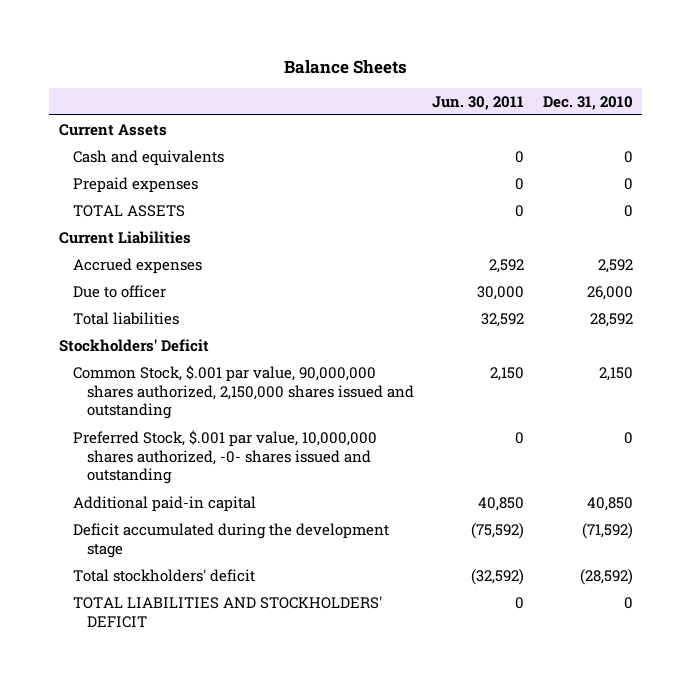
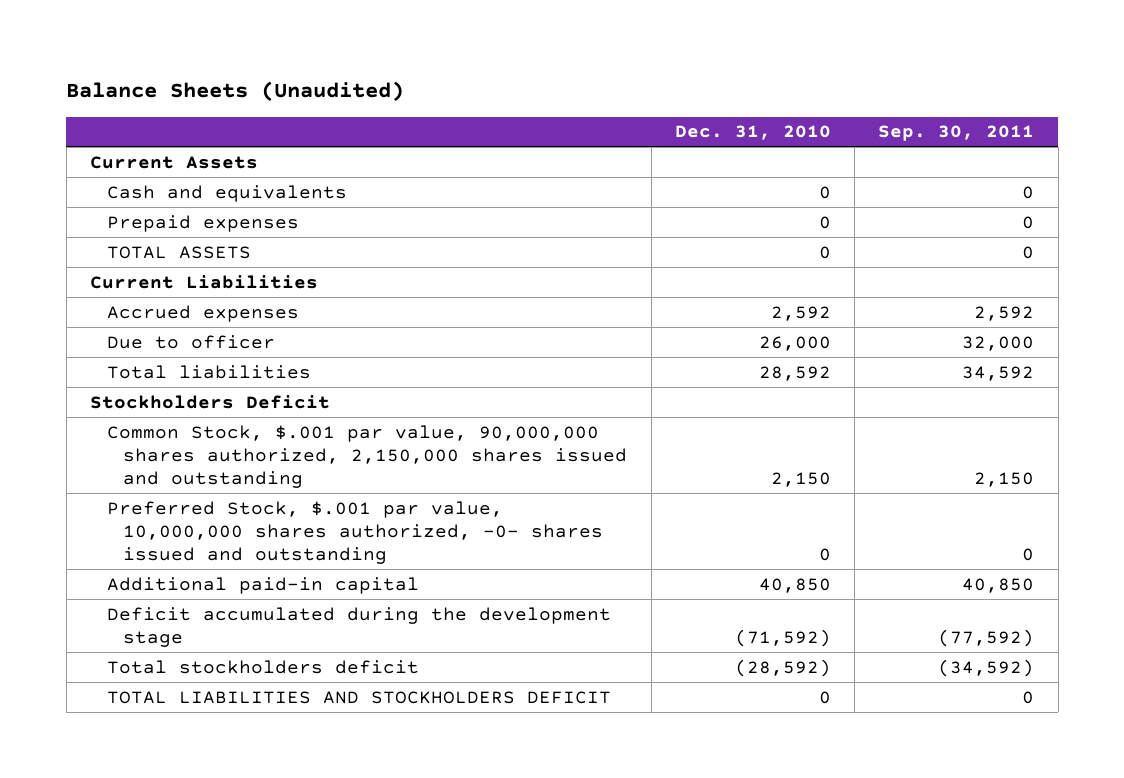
- Balance Sheets
+ Balance Sheets (Unaudited)
- | Jun. 30, 2011 | Dec. 31, 2010
+ | Dec. 31, 2010 | Sep. 30, 2011
- Stockholders' Deficit
+ Stockholders Deficit
- Total stockholders' deficit | (32,592) | (28,592)
- TOTAL LIABILITIES AND STOCKHOLDERS' DEFICIT | 0 | 0
+ Total stockholders deficit | (28,592) | (34,592)
+ TOTAL LIABILITIES AND STOCKHOLDERS DEFICIT | 0 | 0

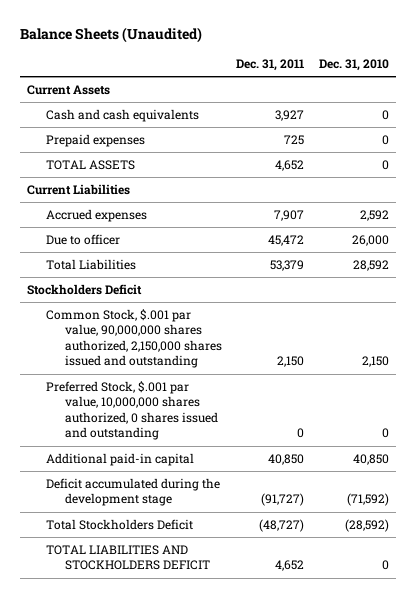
- | Dec. 31, 2010 | Sep. 30, 2011
+ | Dec. 31, 2011 | Dec. 31, 2010
- Cash and equivalents | 0 | 0
+ Cash and cash equivalents | 3,927 | 0
- Total liabilities | 28,592 | 34,592
+ Total Liabilities | 53,379 | 28,592
- Preferred Stock, $.001 par value, 10,000,000 shares authorized, -0- shares issued and outstanding | 0 | 0
+ Preferred Stock, $.001 par value, 10,000,000 shares authorized, 0 shares issued and outstanding | 0 | 0
- Total stockholders deficit | (28,592) | (34,592)
+ Total Stockholders Deficit | (48,727) | (28,592)

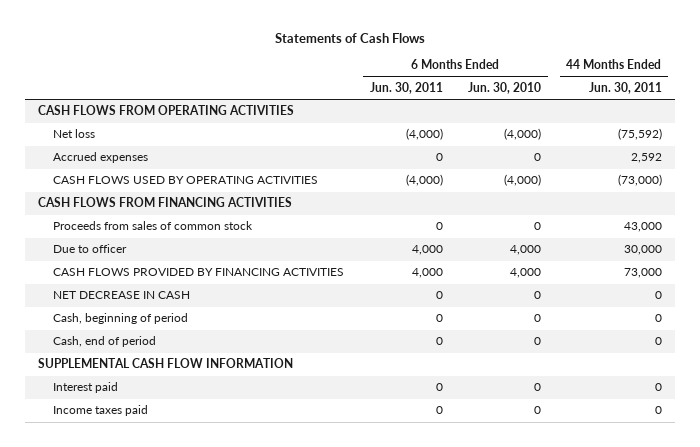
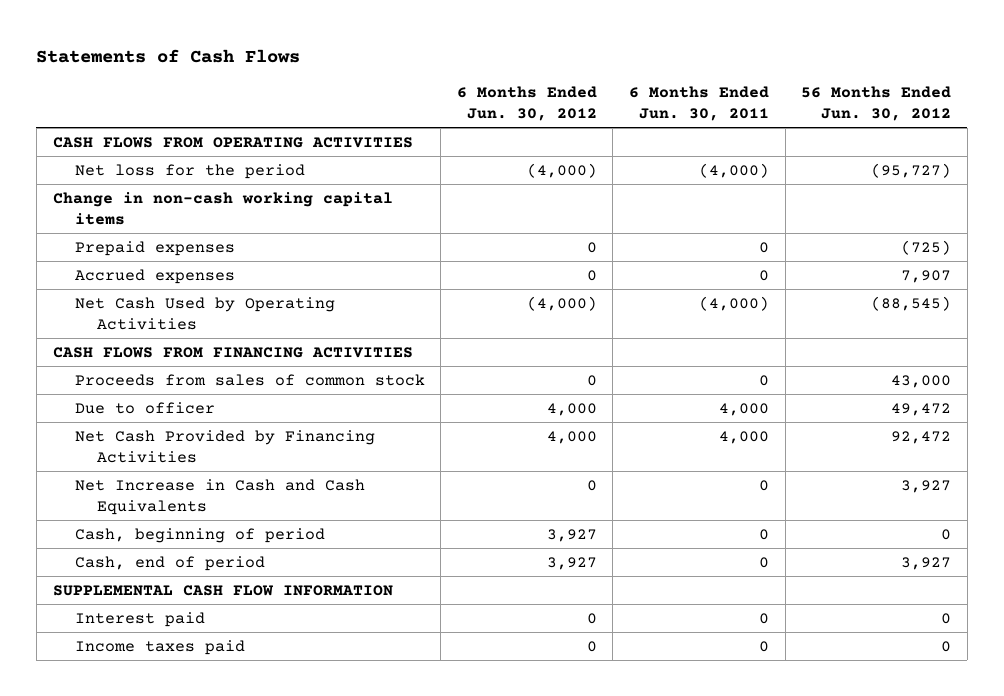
- | 6 Months Ended Jun. 30, 2011 | 6 Months Ended Jun. 30, 2010 | 44 Months Ended Jun. 30, 2011
+ | 6 Months Ended Jun. 30, 2012 | 6 Months Ended Jun. 30, 2011 | 56 Months Ended Jun. 30, 2012
- Net loss | (4,000) | (4,000) | (75,592)
+ Net loss for the period | (4,000) | (4,000) | (95,727)
+ Change in non-cash working capital items
+ Prepaid expenses | 0 | 0 | (725)
- CASH FLOWS USED BY OPERATING ACTIVITIES | (4,000) | (4,000) | (73,000)
+ Net Cash Used by Operating Activities | (4,000) | (4,000) | (88,545)
- CASH FLOWS PROVIDED BY FINANCING ACTIVITIES | 4,000 | 4,000 | 73,000
- NET DECREASE IN CASH | 0 | 0 | 0
+ Net Cash Provided by Financing Activities | 4,000 | 4,000 | 92,472
+ Net Increase in Cash and Cash Equivalents | 0 | 0 | 3,927

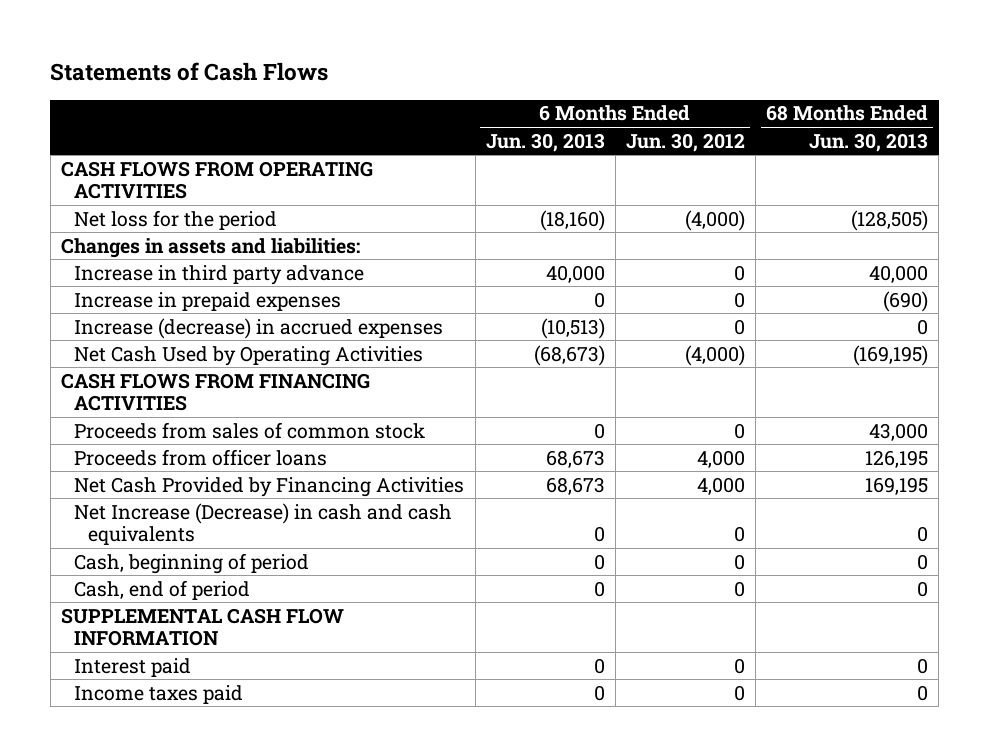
- | 6 Months Ended Jun. 30, 2012 | 6 Months Ended Jun. 30, 2011 | 56 Months Ended Jun. 30, 2012
+ | 6 Months Ended Jun. 30, 2013 | 6 Months Ended Jun. 30, 2012 | 68 Months Ended Jun. 30, 2013
- Change in non-cash working capital items
- Prepaid expenses | 0 | 0 | (725)
- Accrued expenses | 0 | 0 | 7,907
+ Changes in assets and liabilities:
+ Increase in third party advance | 40,000 | 0 | 40,000
+ Increase in prepaid expenses | 0 | 0 | (690)
+ Increase (decrease) in accrued expenses | (10,513) | 0 | 0
- Due to officer | 4,000 | 4,000 | 49,472
+ Proceeds from officer loans | 68,673 | 4,000 | 126,195
- Net Increase in Cash and Cash Equivalents | 0 | 0 | 3,927
- Cash, beginning of period | 3,927 | 0 | 0
- Cash, end of period | 3,927 | 0 | 3,927
+ Net Increase (Decrease) in cash and cash equivalents | 0 | 0 | 0
+ Cash, beginning of period | 0 | 0 | 0
+ Cash, end of period | 0 | 0 | 0

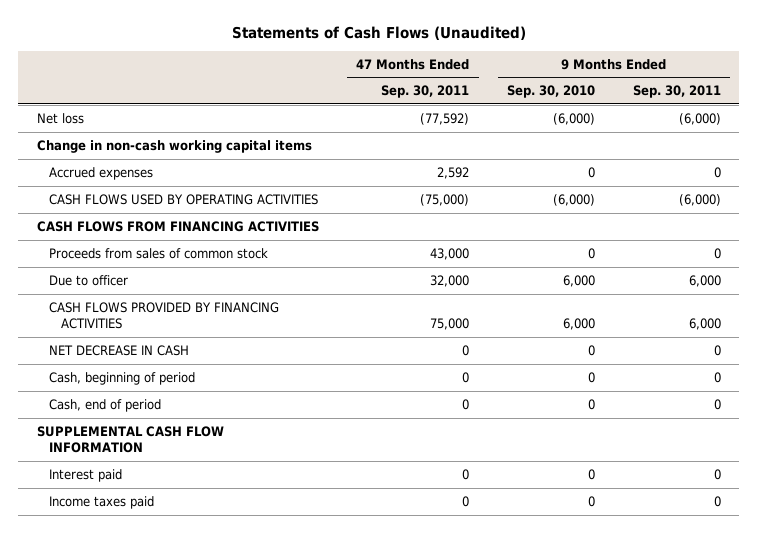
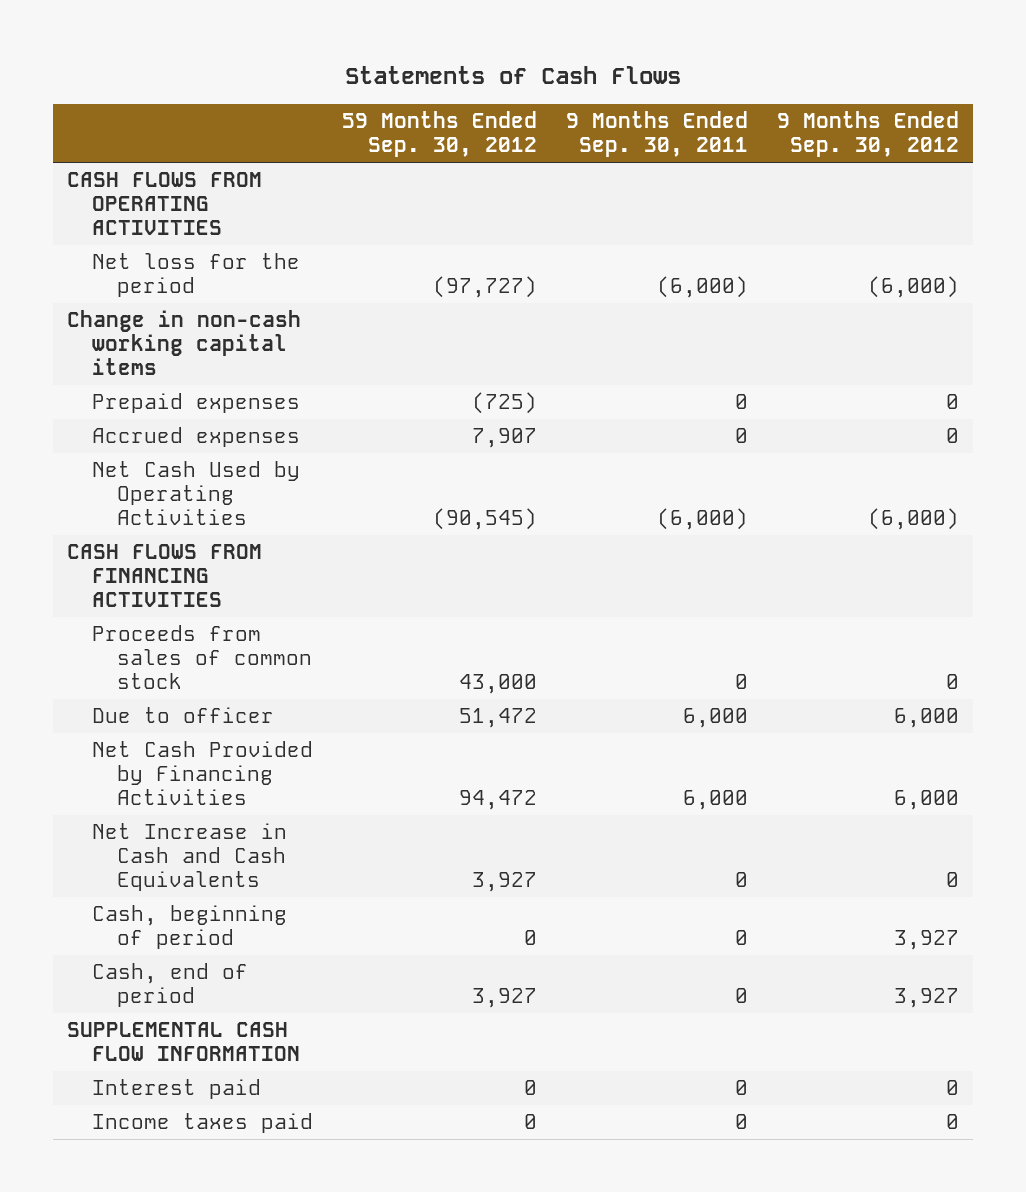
- Statements of Cash Flows (Unaudited)
+ Statements of Cash Flows
- | 47 Months Ended Sep. 30, 2011 | 9 Months Ended Sep. 30, 2010 | 9 Months Ended Sep. 30, 2011
+ | 59 Months Ended Sep. 30, 2012 | 9 Months Ended Sep. 30, 2011 | 9 Months Ended Sep. 30, 2012
- Net loss | (77,592) | (6,000) | (6,000)
+ CASH FLOWS FROM OPERATING ACTIVITIES
+ Net loss for the period | (97,727) | (6,000) | (6,000)
+ Prepaid expenses | (725) | 0 | 0
- CASH FLOWS USED BY OPERATING ACTIVITIES | (75,000) | (6,000) | (6,000)
+ Net Cash Used by Operating Activities | (90,545) | (6,000) | (6,000)
- CASH FLOWS PROVIDED BY FINANCING ACTIVITIES | 75,000 | 6,000 | 6,000
- NET DECREASE IN CASH | 0 | 0 | 0
+ Net Cash Provided by Financing Activities | 94,472 | 6,000 | 6,000
+ Net Increase in Cash and Cash Equivalents | 3,927 | 0 | 0

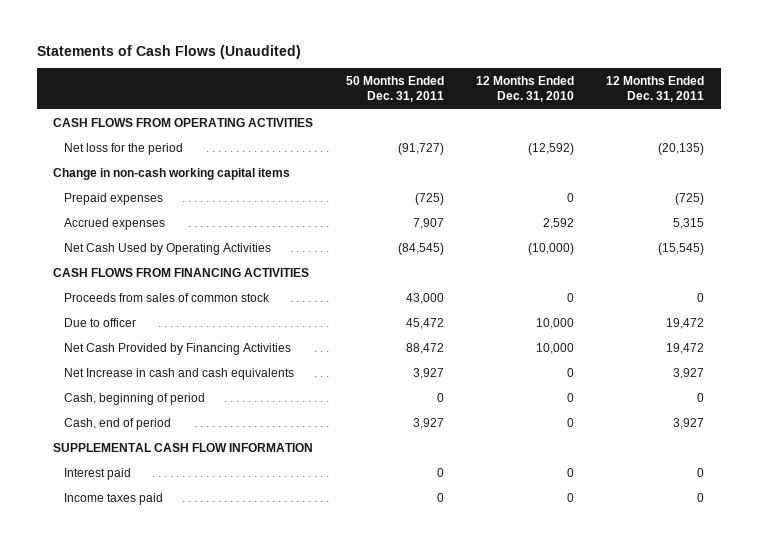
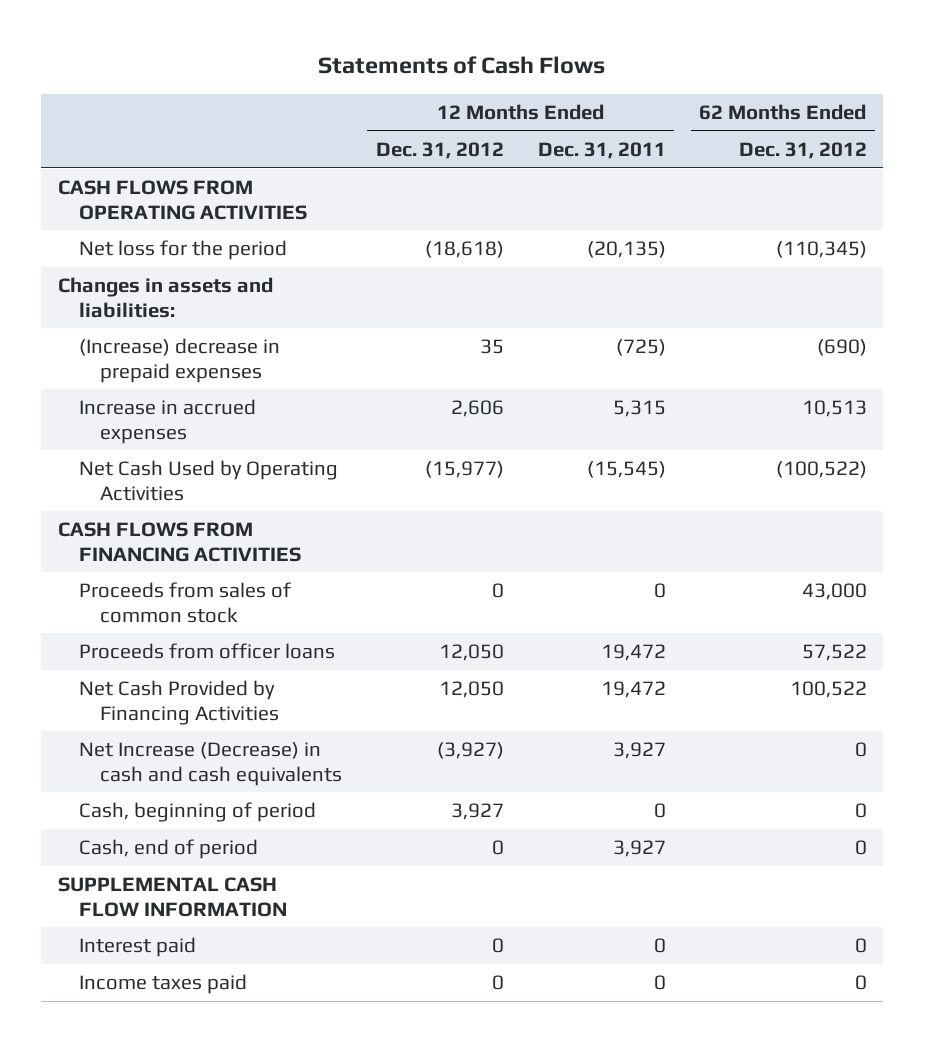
- Statements of Cash Flows (Unaudited)
+ Statements of Cash Flows
- | 50 Months Ended Dec. 31, 2011 | 12 Months Ended Dec. 31, 2010 | 12 Months Ended Dec. 31, 2011
+ | 12 Months Ended Dec. 31, 2012 | 12 Months Ended Dec. 31, 2011 | 62 Months Ended Dec. 31, 2012
- Change in non-cash working capital items
- Prepaid expenses | (725) | 0 | (725)
- Accrued expenses | 7,907 | 2,592 | 5,315
+ Changes in assets and liabilities:
+ (Increase) decrease in prepaid expenses | 35 | (725) | (690)
+ Increase in accrued expenses | 2,606 | 5,315 | 10,513
- Due to officer | 45,472 | 10,000 | 19,472
+ Proceeds from officer loans | 12,050 | 19,472 | 57,522
- Net Increase in cash and cash equivalents | 3,927 | 0 | 3,927
+ Net Increase (Decrease) in cash and cash equivalents | (3,927) | 3,927 | 0

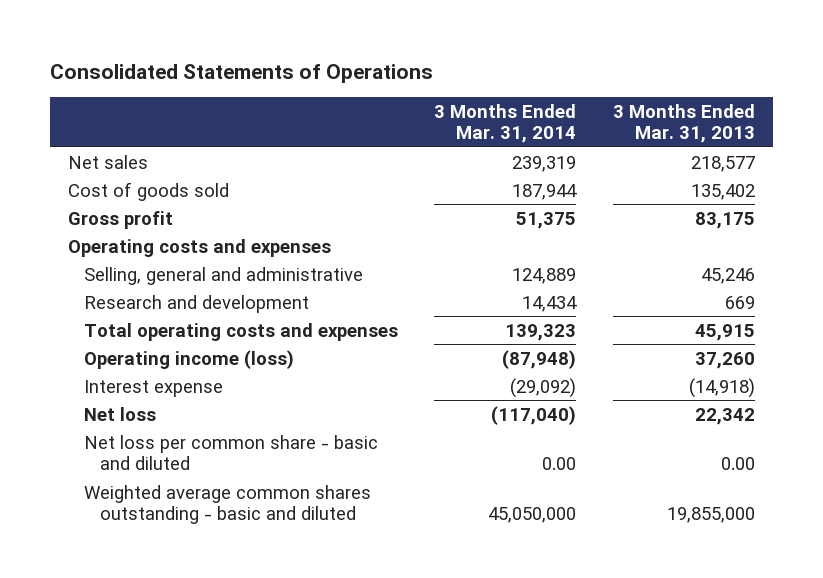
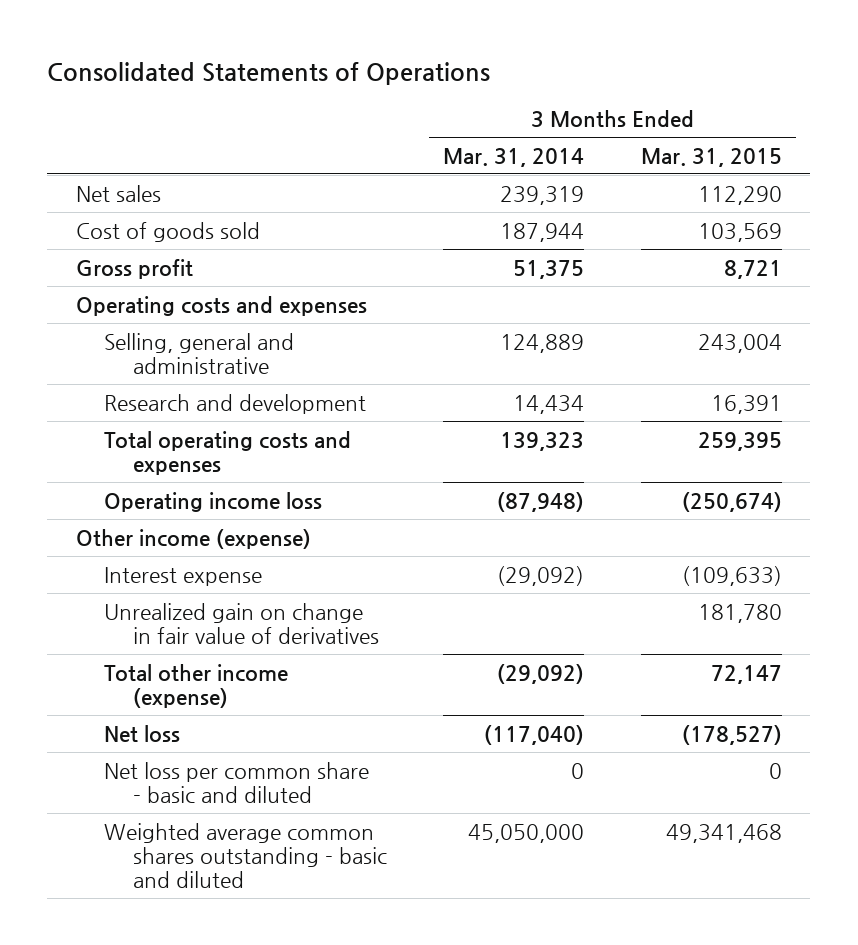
- | 3 Months Ended Mar. 31, 2014 | 3 Months Ended Mar. 31, 2013
+ | 3 Months Ended Mar. 31, 2014 | 3 Months Ended Mar. 31, 2015
- Operating income (loss) | (87,948) | 37,260
+ Operating income loss | (87,948) | (250,674)
+ Other income (expense)
+ Unrealized gain on change in fair value of derivatives | | 181,780
+ Total other income (expense) | (29,092) | 72,147
- Net loss per common share - basic and diluted | 0.00 | 0.00
+ Net loss per common share - basic and diluted | 0 | 0

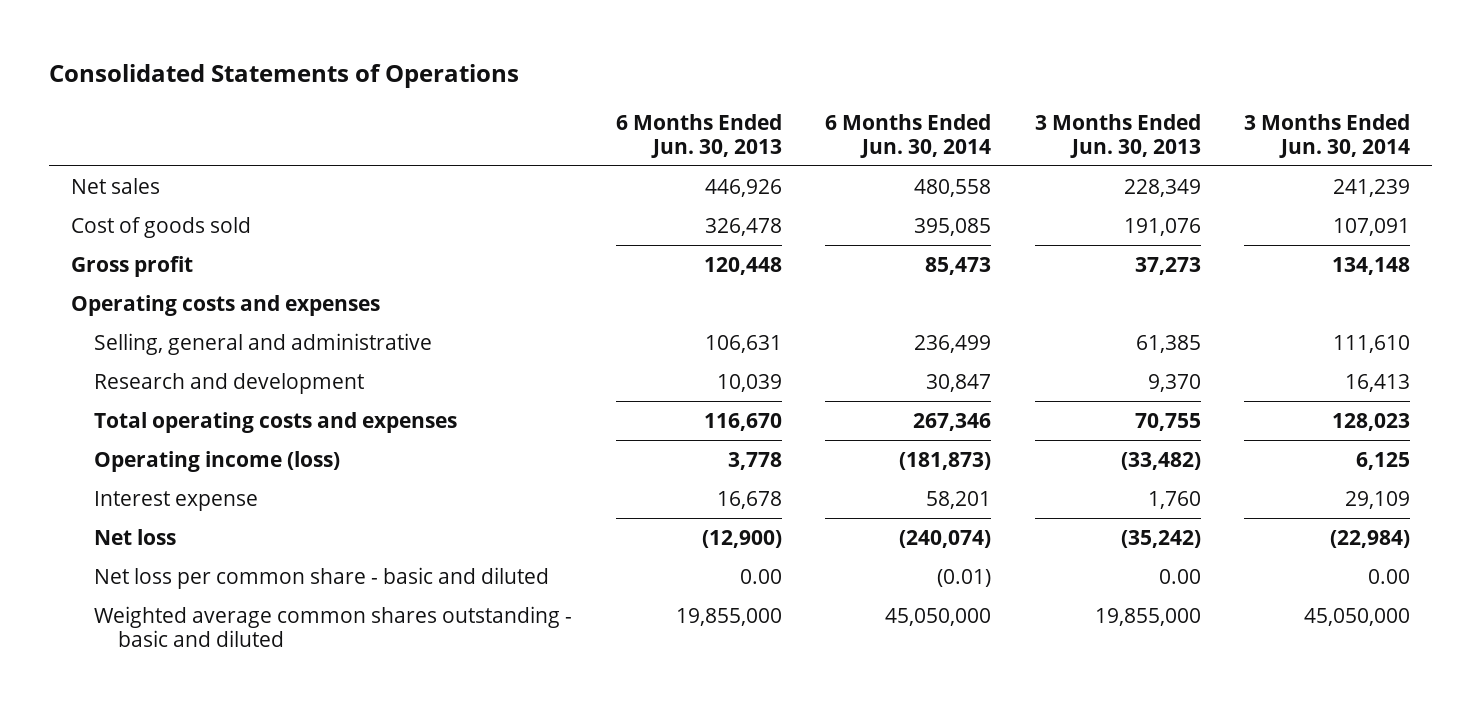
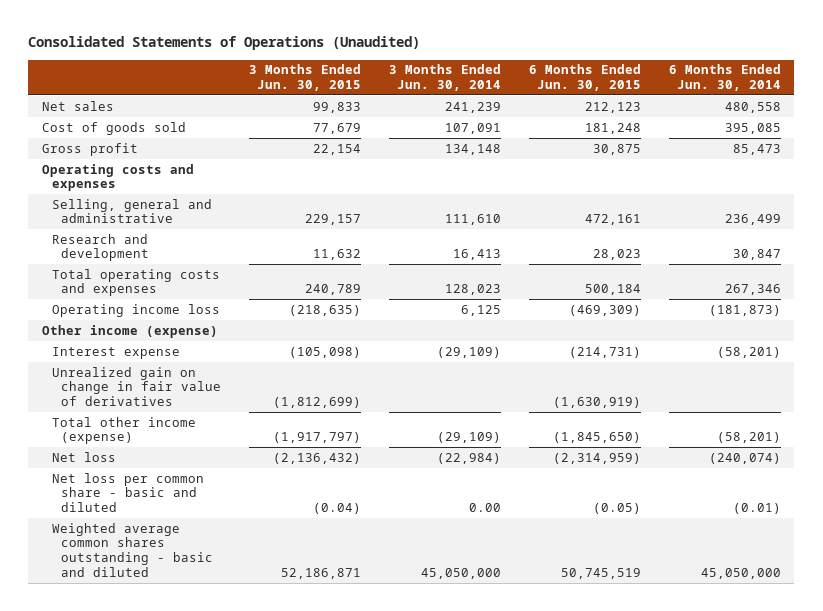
- Consolidated Statements of Operations
+ Consolidated Statements of Operations (Unaudited)
- | 6 Months Ended Jun. 30, 2013 | 6 Months Ended Jun. 30, 2014 | 3 Months Ended Jun. 30, 2013 | 3 Months Ended Jun. 30, 2014
+ | 3 Months Ended Jun. 30, 2015 | 3 Months Ended Jun. 30, 2014 | 6 Months Ended Jun. 30, 2015 | 6 Months Ended Jun. 30, 2014
- Operating income (loss) | 3,778 | (181,873) | (33,482) | 6,125
- Interest expense | 16,678 | 58,201 | 1,760 | 29,109
+ Operating income loss | (218,635) | 6,125 | (469,309) | (181,873)
+ Other income (expense)
+ Interest expense | (105,098) | (29,109) | (214,731) | (58,201)
+ Unrealized gain on change in fair value of derivatives | (1,812,699) | | (1,630,919) |
+ Total other income (expense) | (1,917,797) | (29,109) | (1,845,650) | (58,201)

